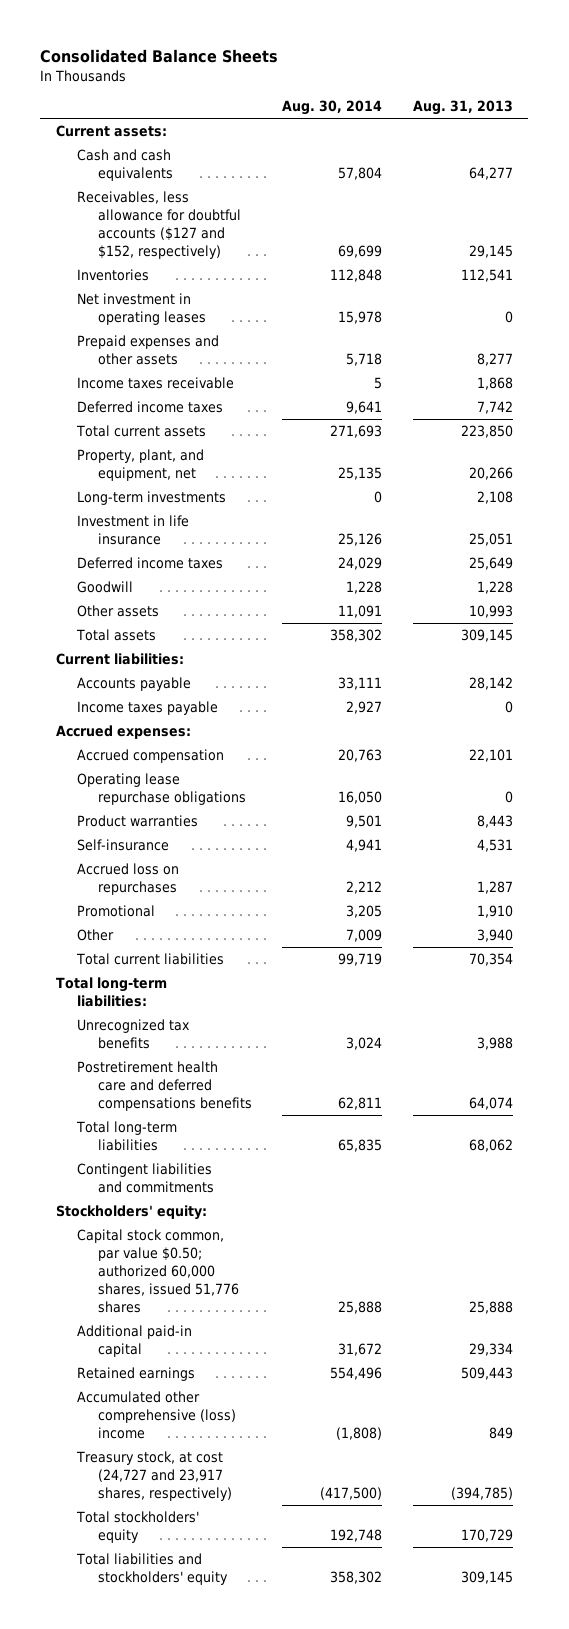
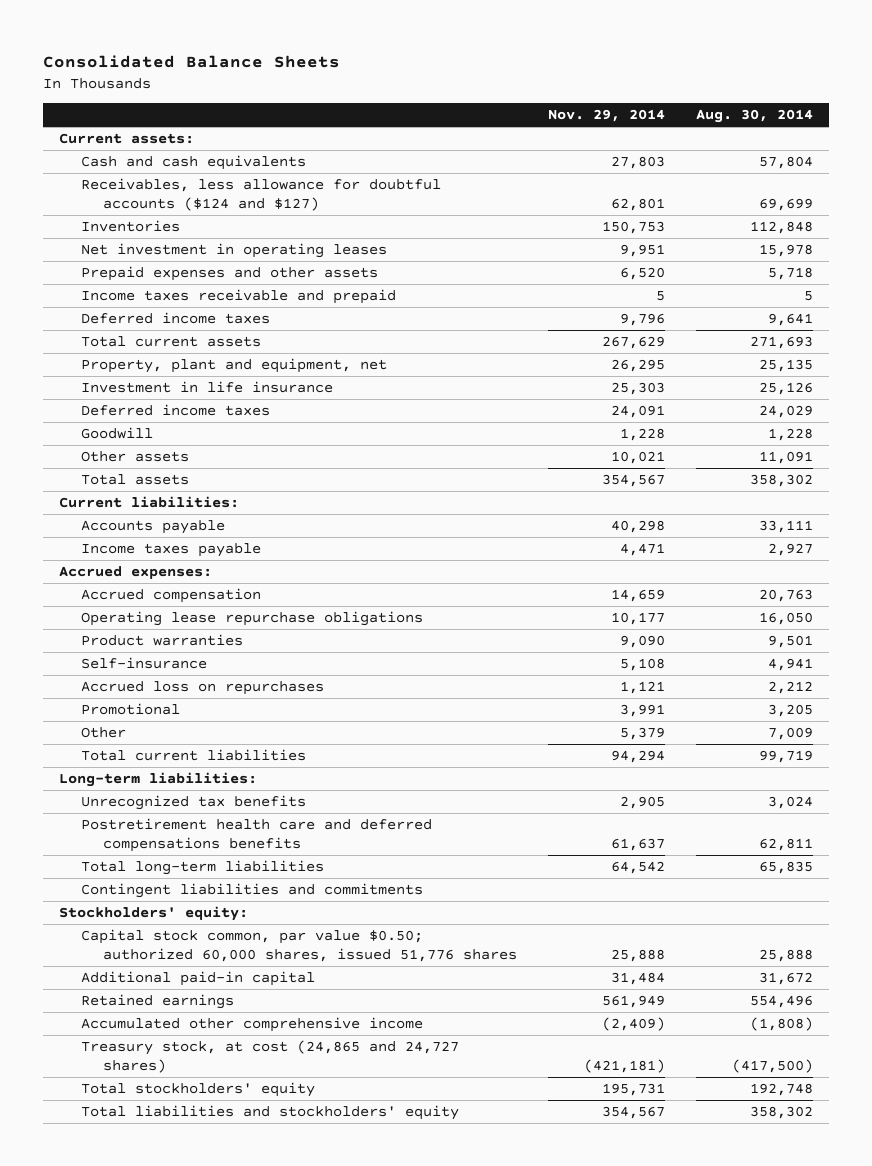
- | Aug. 30, 2014 | Aug. 31, 2013
+ | Nov. 29, 2014 | Aug. 30, 2014
- Receivables, less allowance for doubtful accounts ($127 and $152, respectively) | 69,699 | 29,145
+ Receivables, less allowance for doubtful accounts ($124 and $127) | 62,801 | 69,699
- Income taxes receivable | 5 | 1,868
+ Income taxes receivable and prepaid | 5 | 5
- Property, plant, and equipment, net | 25,135 | 20,266
- Long-term investments | 0 | 2,108
+ Property, plant and equipment, net | 26,295 | 25,135
- Total long-term liabilities:
+ Long-term liabilities:
- Accumulated other comprehensive (loss) income | (1,808) | 849
- Treasury stock, at cost (24,727 and 23,917 shares, respectively) | (417,500) | (394,785)
+ Accumulated other comprehensive income | (2,409) | (1,808)
+ Treasury stock, at cost (24,865 and 24,727 shares) | (421,181) | (417,500)

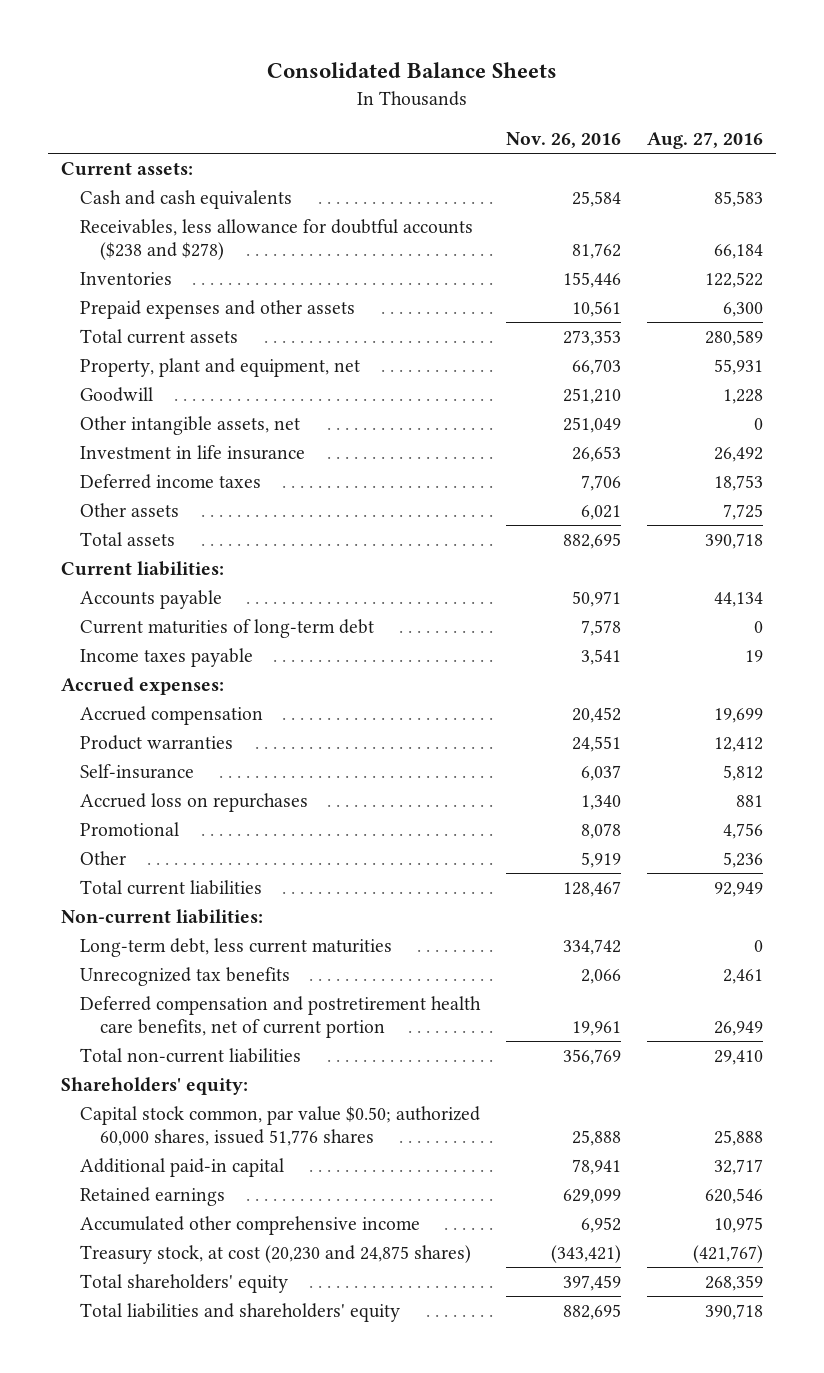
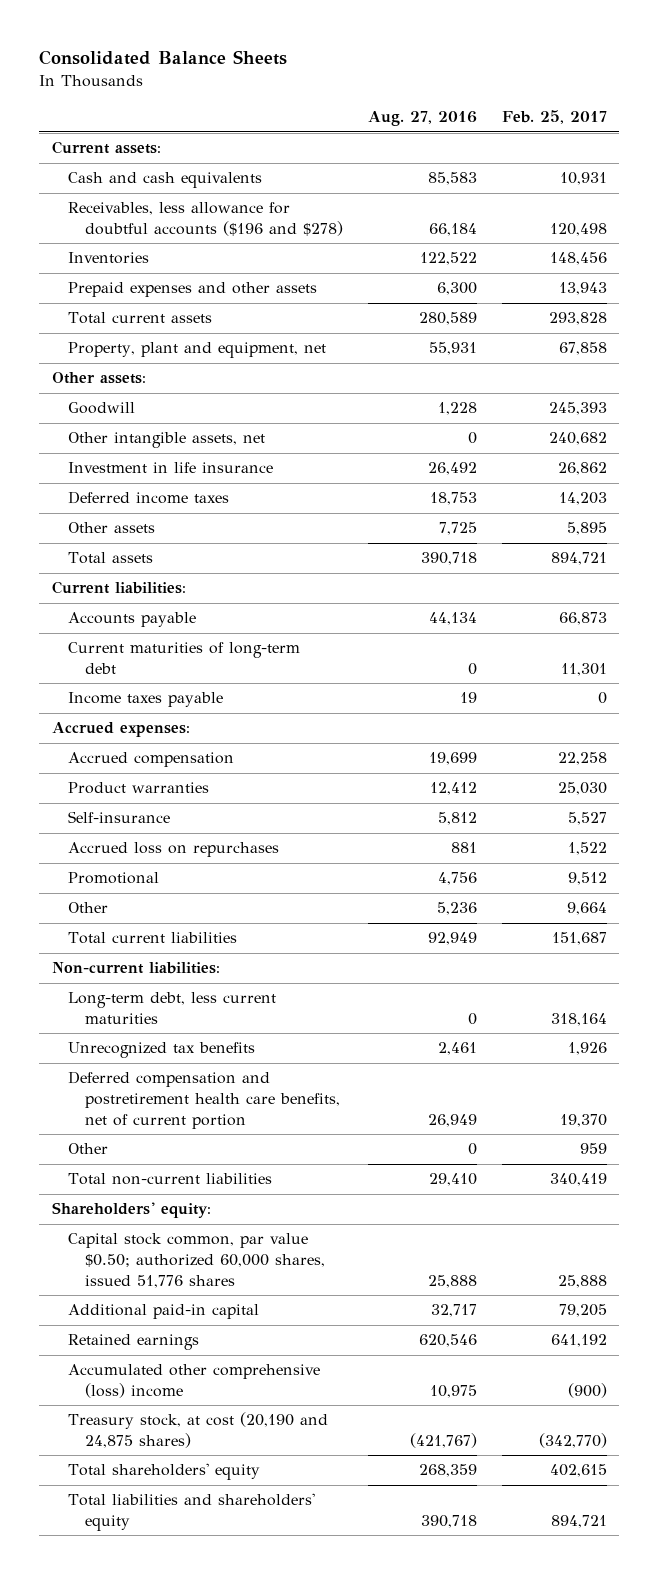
- | Nov. 26, 2016 | Aug. 27, 2016
+ | Aug. 27, 2016 | Feb. 25, 2017
- Receivables, less allowance for doubtful accounts ($238 and $278) | 81,762 | 66,184
+ Receivables, less allowance for doubtful accounts ($196 and $278) | 66,184 | 120,498
+ Other assets:
+ Other | 0 | 959
- Accumulated other comprehensive income | 6,952 | 10,975
- Treasury stock, at cost (20,230 and 24,875 shares) | (343,421) | (421,767)
+ Accumulated other comprehensive (loss) income | 10,975 | (900)
+ Treasury stock, at cost (20,190 and 24,875 shares) | (421,767) | (342,770)

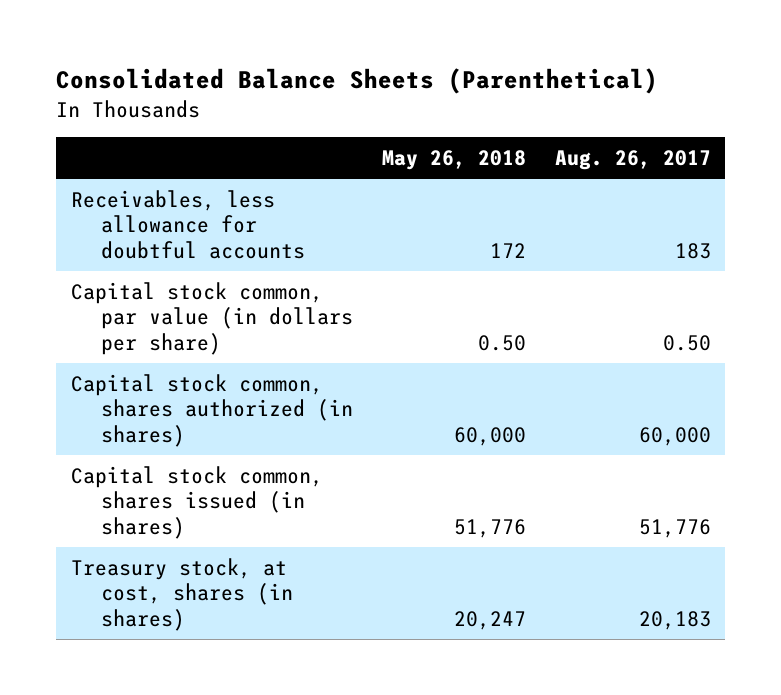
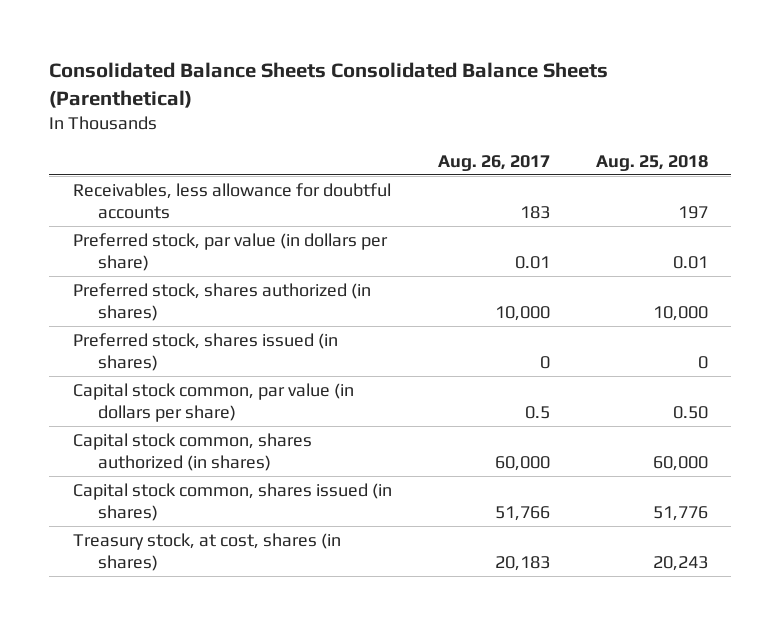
- Consolidated Balance Sheets (Parenthetical)
+ Consolidated Balance Sheets Consolidated Balance Sheets (Parenthetical)
- | May 26, 2018 | Aug. 26, 2017
+ | Aug. 26, 2017 | Aug. 25, 2018
- Capital stock common, par value (in dollars per share) | 0.50 | 0.50
+ Preferred stock, par value (in dollars per share) | 0.01 | 0.01
+ Preferred stock, shares authorized (in shares) | 10,000 | 10,000
+ Preferred stock, shares issued (in shares) | 0 | 0
+ Capital stock common, par value (in dollars per share) | 0.5 | 0.50
- Capital stock common, shares issued (in shares) | 51,776 | 51,776
+ Capital stock common, shares issued (in shares) | 51,766 | 51,776

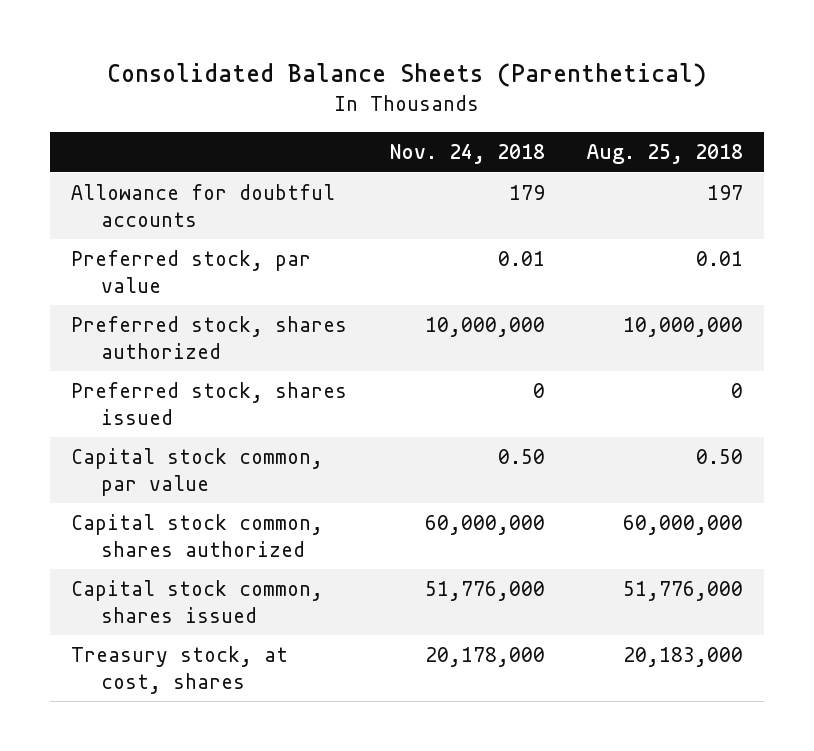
- Consolidated Balance Sheets Consolidated Balance Sheets (Parenthetical)
+ Consolidated Balance Sheets (Parenthetical)
- | Aug. 26, 2017 | Aug. 25, 2018
+ | Nov. 24, 2018 | Aug. 25, 2018
- Receivables, less allowance for doubtful accounts | 183 | 197
- Preferred stock, par value (in dollars per share) | 0.01 | 0.01
- Preferred stock, shares authorized (in shares) | 10,000 | 10,000
- Preferred stock, shares issued (in shares) | 0 | 0
- Capital stock common, par value (in dollars per share) | 0.5 | 0.50
- Capital stock common, shares authorized (in shares) | 60,000 | 60,000
- Capital stock common, shares issued (in shares) | 51,766 | 51,776
- Treasury stock, at cost, shares (in shares) | 20,183 | 20,243
+ Allowance for doubtful accounts | 179 | 197
+ Preferred stock, par value | 0.01 | 0.01
+ Preferred stock, shares authorized | 10,000,000 | 10,000,000
+ Preferred stock, shares issued | 0 | 0
+ Capital stock common, par value | 0.50 | 0.50
+ Capital stock common, shares authorized | 60,000,000 | 60,000,000
+ Capital stock common, shares issued | 51,776,000 | 51,776,000
+ Treasury stock, at cost, shares | 20,178,000 | 20,183,000

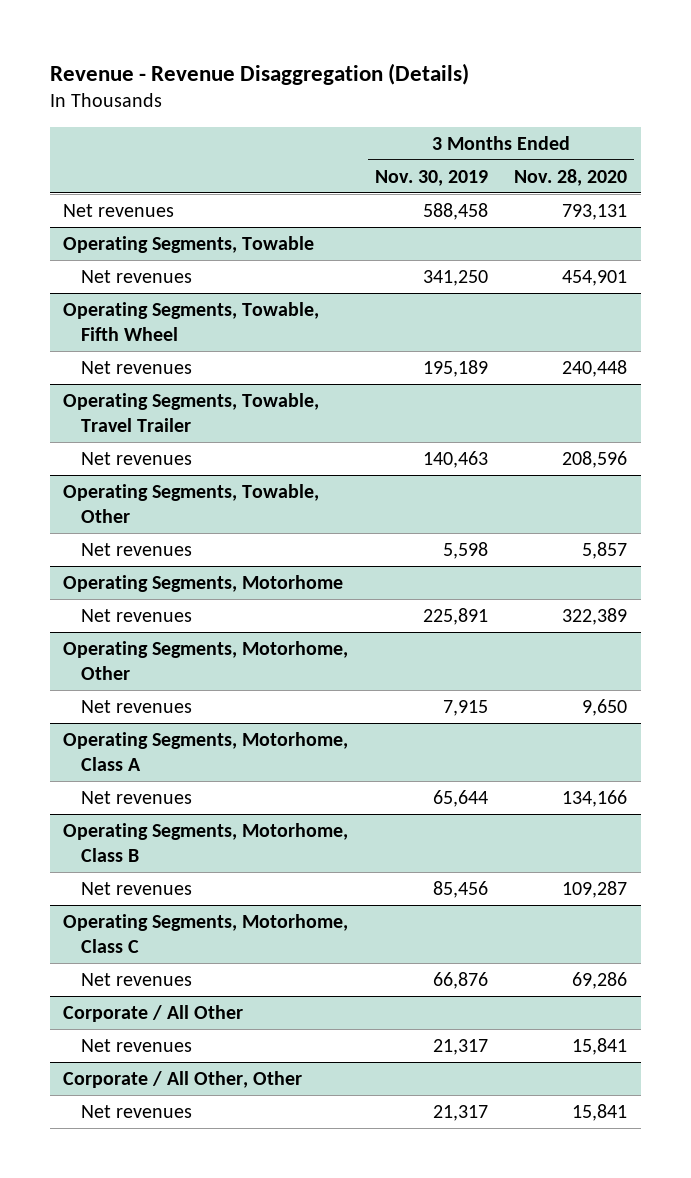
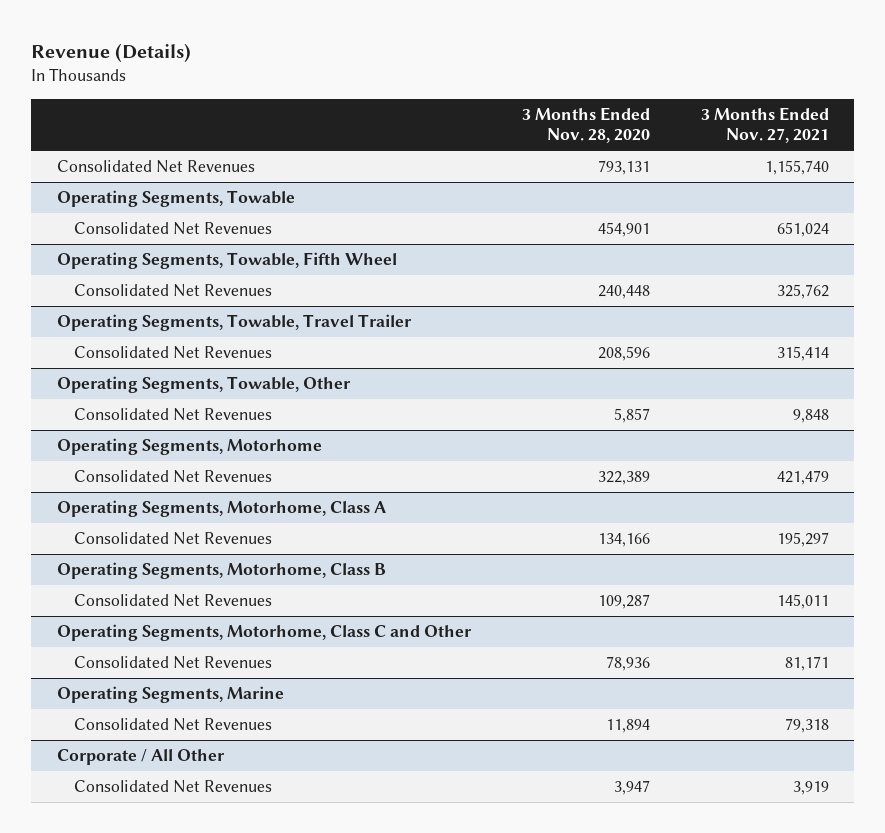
- Revenue - Revenue Disaggregation (Details)
+ Revenue (Details)
- | 3 Months Ended Nov. 30, 2019 | 3 Months Ended Nov. 28, 2020
+ | 3 Months Ended Nov. 28, 2020 | 3 Months Ended Nov. 27, 2021
- Net revenues | 588,458 | 793,131
+ Consolidated Net Revenues | 793,131 | 1,155,740
@ Operating Segments, Towable
- Net revenues | 341,250 | 454,901
+ Consolidated Net Revenues | 454,901 | 651,024
@ Operating Segments, Towable, Fifth Wheel
- Net revenues | 195,189 | 240,448
+ Consolidated Net Revenues | 240,448 | 325,762
@ Operating Segments, Towable, Travel Trailer
- Net revenues | 140,463 | 208,596
+ Consolidated Net Revenues | 208,596 | 315,414
@ Operating Segments, Towable, Other
- Net revenues | 5,598 | 5,857
+ Consolidated Net Revenues | 5,857 | 9,848
@ Operating Segments, Motorhome
- Net revenues | 225,891 | 322,389
- Operating Segments, Motorhome, Other
- Net revenues | 7,915 | 9,650
@ Operating Segments, Motorhome
+ Consolidated Net Revenues | 322,389 | 421,479
@ Operating Segments, Motorhome, Class A
- Net revenues | 65,644 | 134,166
+ Consolidated Net Revenues | 134,166 | 195,297
@ Operating Segments, Motorhome, Class B
- Net revenues | 85,456 | 109,287
- Operating Segments, Motorhome, Class C
- Net revenues | 66,876 | 69,286
@ Operating Segments, Motorhome, Class B
+ Consolidated Net Revenues | 109,287 | 145,011
+ Operating Segments, Motorhome, Class C and Other
+ Consolidated Net Revenues | 78,936 | 81,171
+ Operating Segments, Marine
+ Consolidated Net Revenues | 11,894 | 79,318
@ Corporate / All Other
- Net revenues | 21,317 | 15,841
- Corporate / All Other, Other
- Net revenues | 21,317 | 15,841
@ Corporate / All Other
+ Consolidated Net Revenues | 3,947 | 3,919

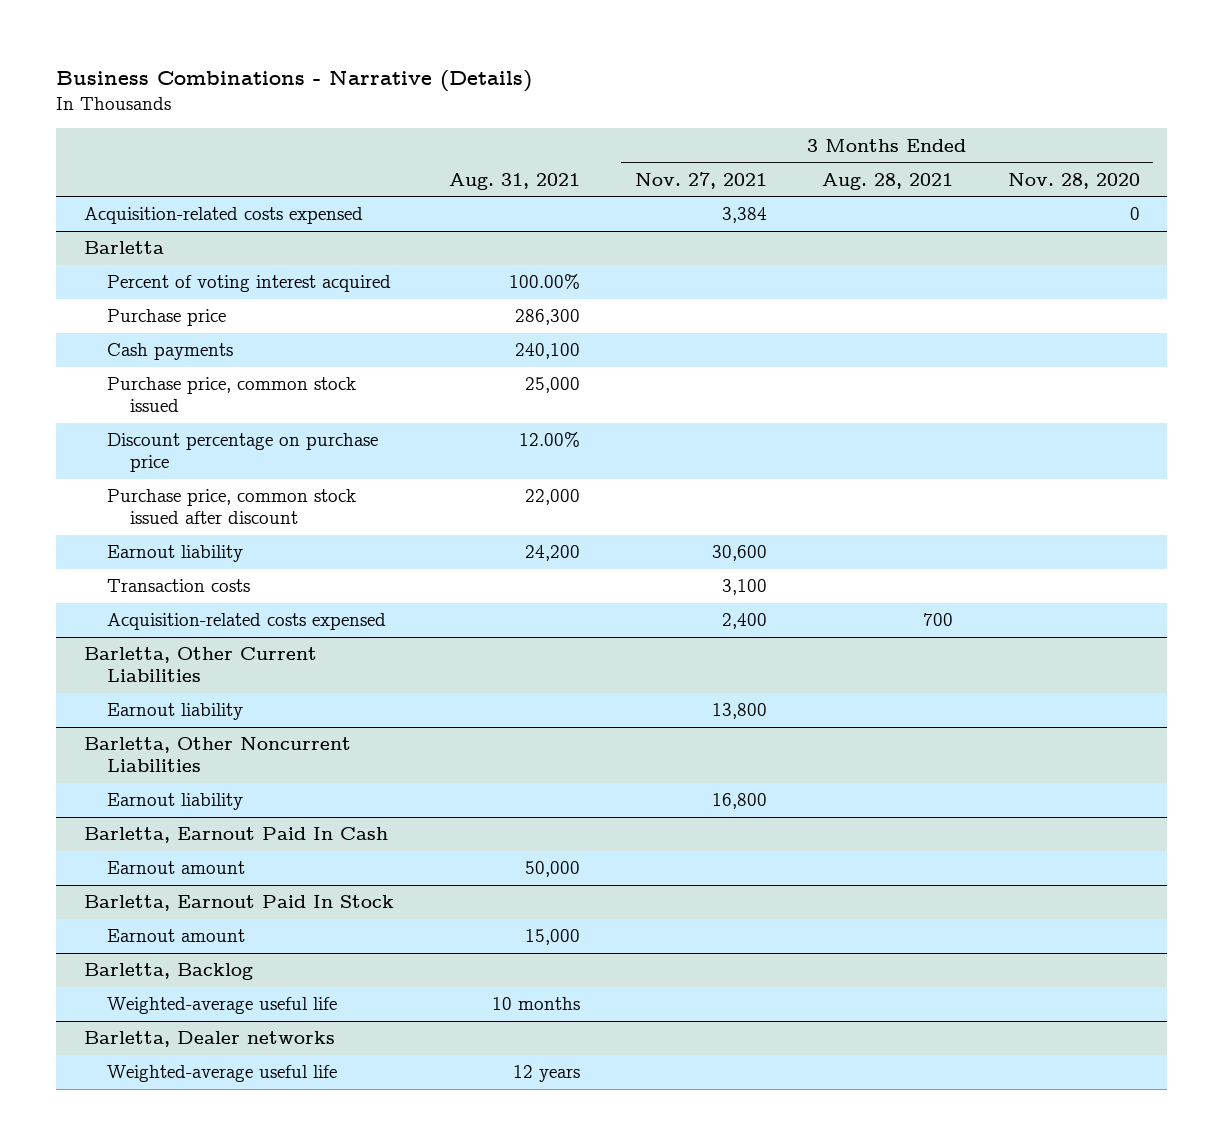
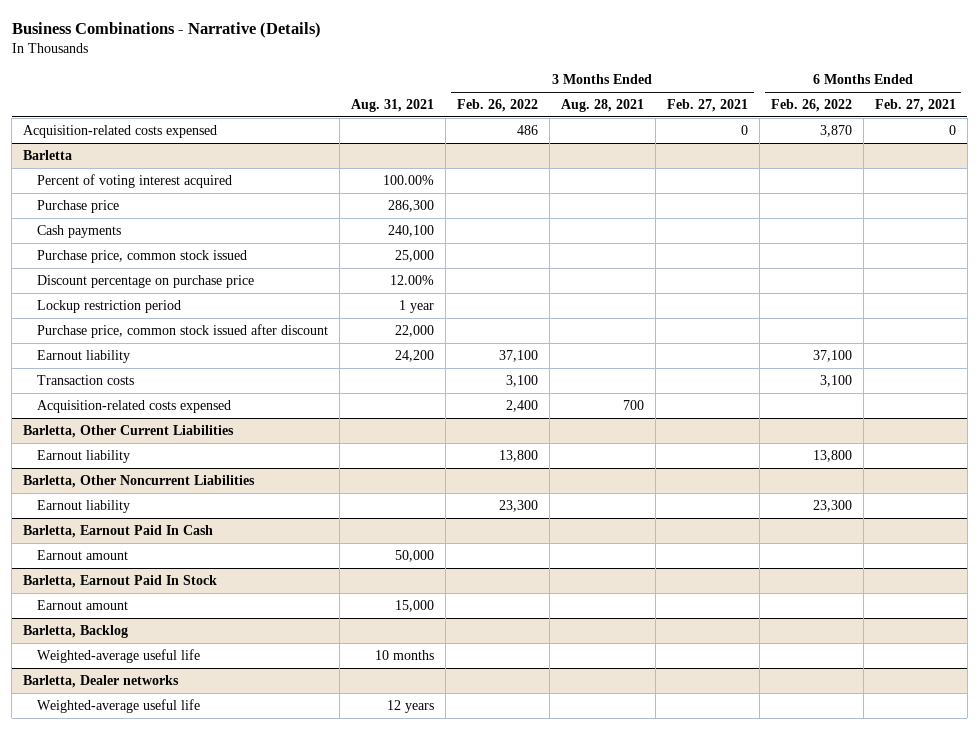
- | Aug. 31, 2021 | 3 Months Ended Nov. 27, 2021 | 3 Months Ended Aug. 28, 2021 | 3 Months Ended Nov. 28, 2020
+ | Aug. 31, 2021 | 3 Months Ended Feb. 26, 2022 | 3 Months Ended Aug. 28, 2021 | 3 Months Ended Feb. 27, 2021 | 6 Months Ended Feb. 26, 2022 | 6 Months Ended Feb. 27, 2021
@ Barletta
+ Lockup restriction period | 1 year | | | | |

